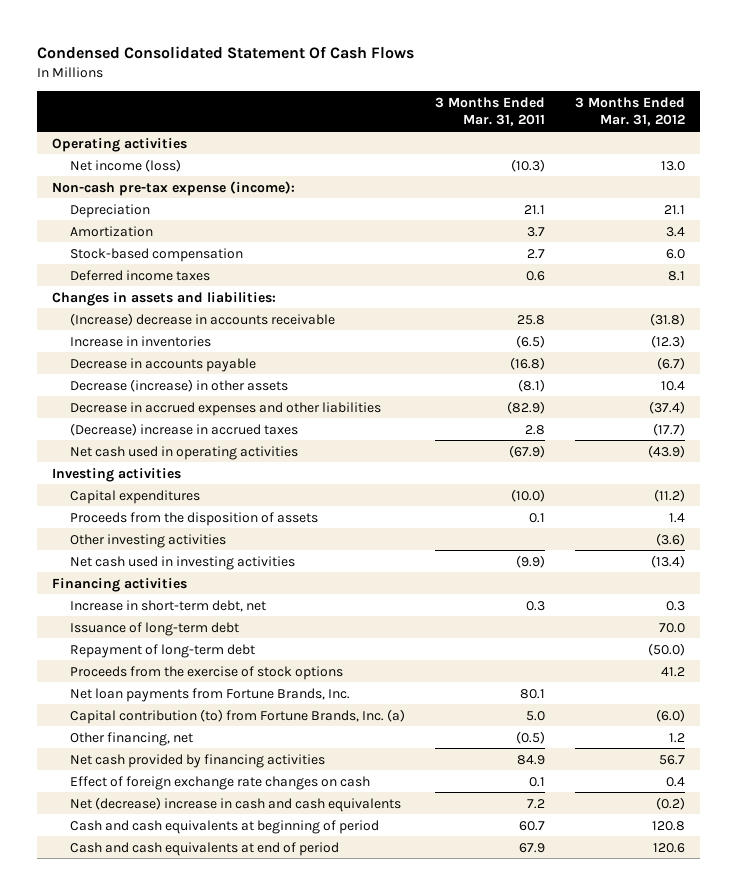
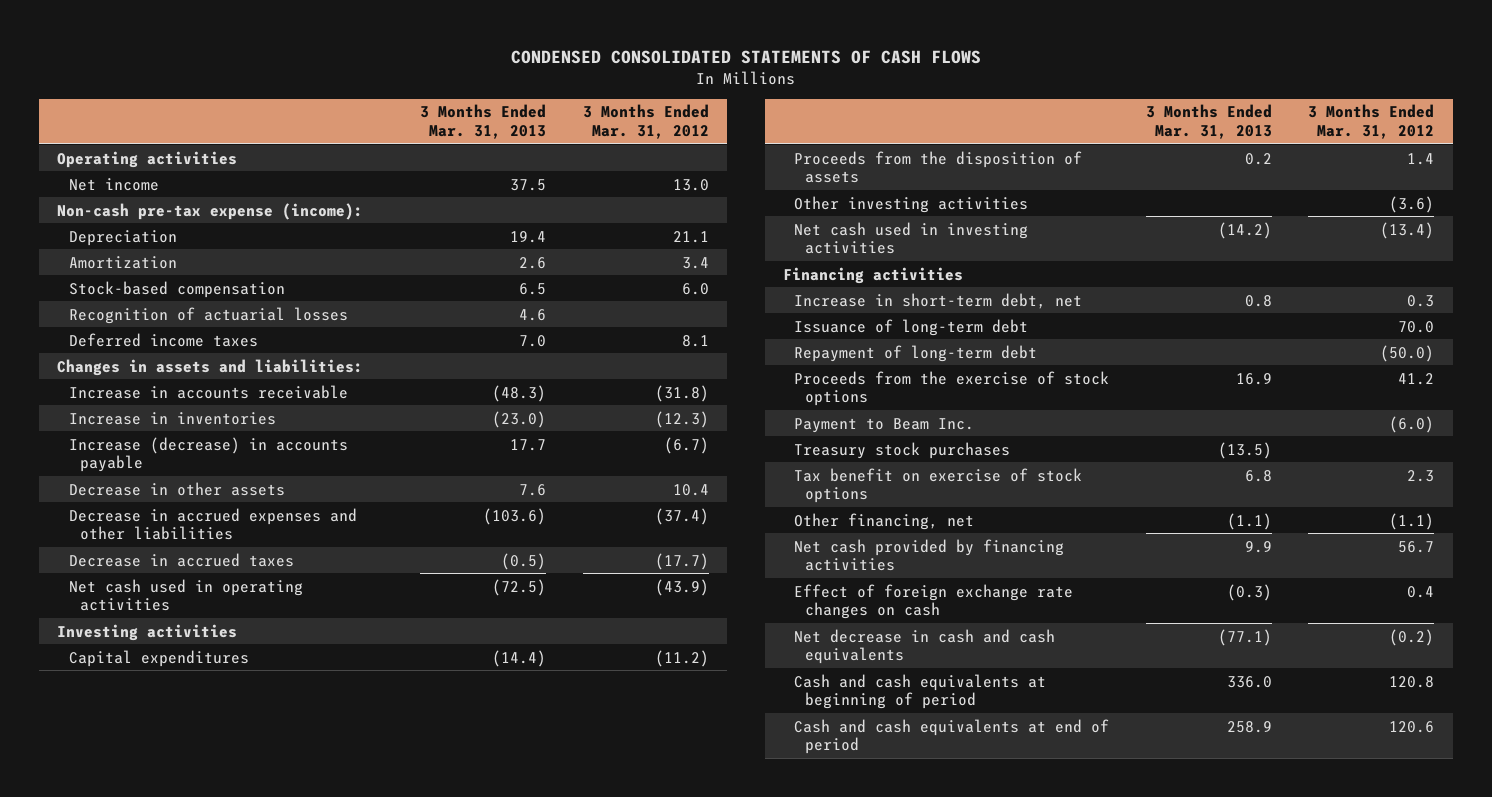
- Condensed Consolidated Statement Of Cash Flows
+ CONDENSED CONSOLIDATED STATEMENTS OF CASH FLOWS
- | 3 Months Ended Mar. 31, 2011 | 3 Months Ended Mar. 31, 2012
+ | 3 Months Ended Mar. 31, 2013 | 3 Months Ended Mar. 31, 2012
- Net income (loss) | (10.3) | 13.0
+ Net income | 37.5 | 13.0
+ Recognition of actuarial losses | 4.6 |
- (Increase) decrease in accounts receivable | 25.8 | (31.8)
+ Increase in accounts receivable | (48.3) | (31.8)
- Decrease in accounts payable | (16.8) | (6.7)
- Decrease (increase) in other assets | (8.1) | 10.4
+ Increase (decrease) in accounts payable | 17.7 | (6.7)
+ Decrease in other assets | 7.6 | 10.4
- (Decrease) increase in accrued taxes | 2.8 | (17.7)
+ Decrease in accrued taxes | (0.5) | (17.7)
- Net loan payments from Fortune Brands, Inc. | 80.1 |
- Capital contribution (to) from Fortune Brands, Inc. (a) | 5.0 | (6.0)
- Other financing, net | (0.5) | 1.2
+ Payment to Beam Inc. | | (6.0)
+ Treasury stock purchases | (13.5) |
+ Tax benefit on exercise of stock options | 6.8 | 2.3
+ Other financing, net | (1.1) | (1.1)
- Net (decrease) increase in cash and cash equivalents | 7.2 | (0.2)
+ Net decrease in cash and cash equivalents | (77.1) | (0.2)

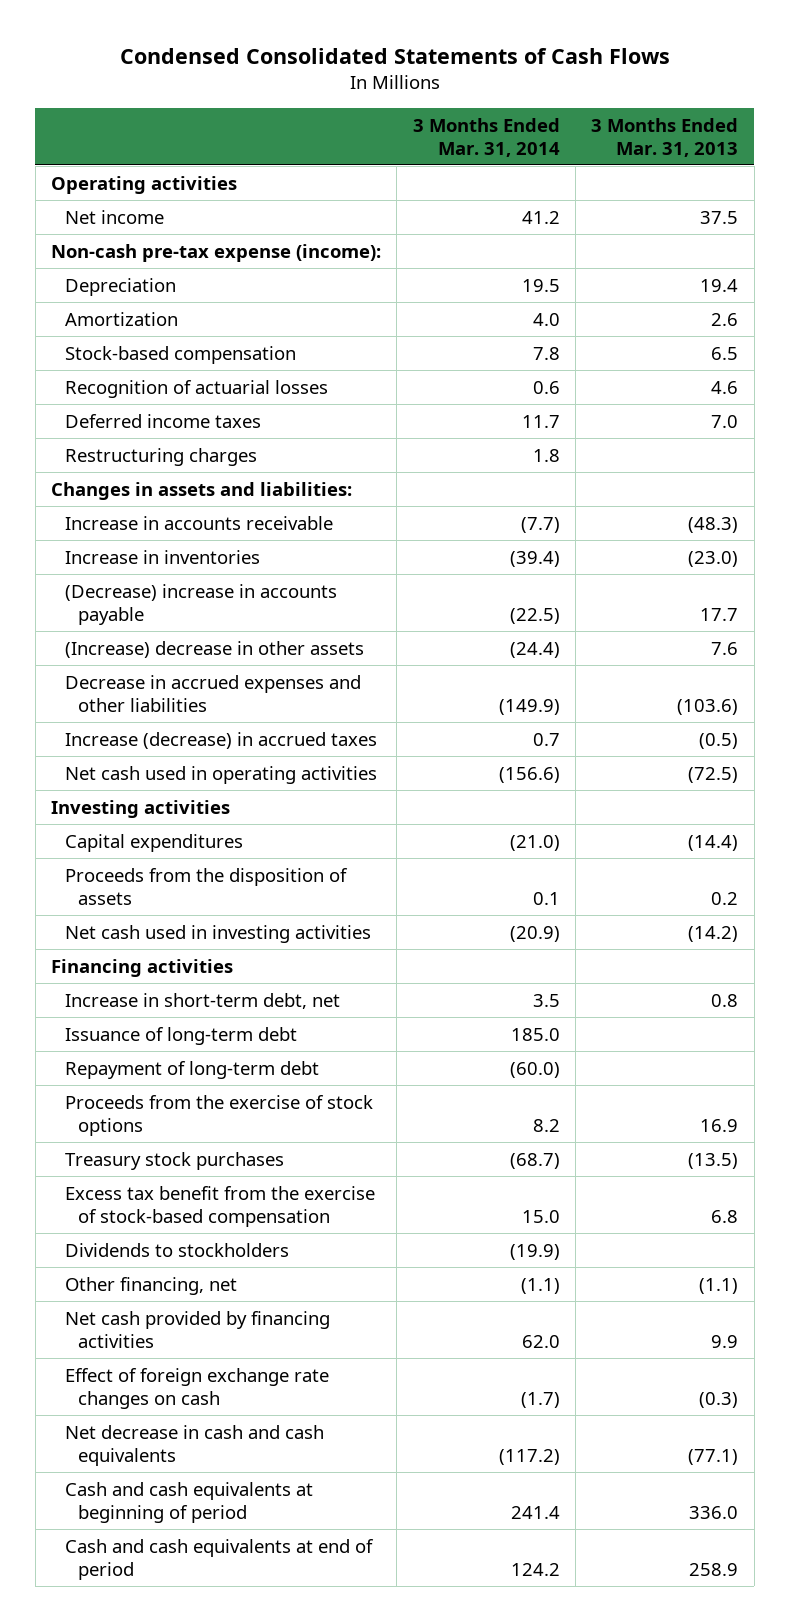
- CONDENSED CONSOLIDATED STATEMENTS OF CASH FLOWS
+ Condensed Consolidated Statements of Cash Flows
- | 3 Months Ended Mar. 31, 2013 | 3 Months Ended Mar. 31, 2012
+ | 3 Months Ended Mar. 31, 2014 | 3 Months Ended Mar. 31, 2013
+ Restructuring charges | 1.8 |
- Increase (decrease) in accounts payable | 17.7 | (6.7)
- Decrease in other assets | 7.6 | 10.4
+ (Decrease) increase in accounts payable | (22.5) | 17.7
+ (Increase) decrease in other assets | (24.4) | 7.6
- Decrease in accrued taxes | (0.5) | (17.7)
+ Increase (decrease) in accrued taxes | 0.7 | (0.5)
- Other investing activities | | (3.6)
- Payment to Beam Inc. | | (6.0)
- Tax benefit on exercise of stock options | 6.8 | 2.3
+ Excess tax benefit from the exercise of stock-based compensation | 15.0 | 6.8
+ Dividends to stockholders | (19.9) |

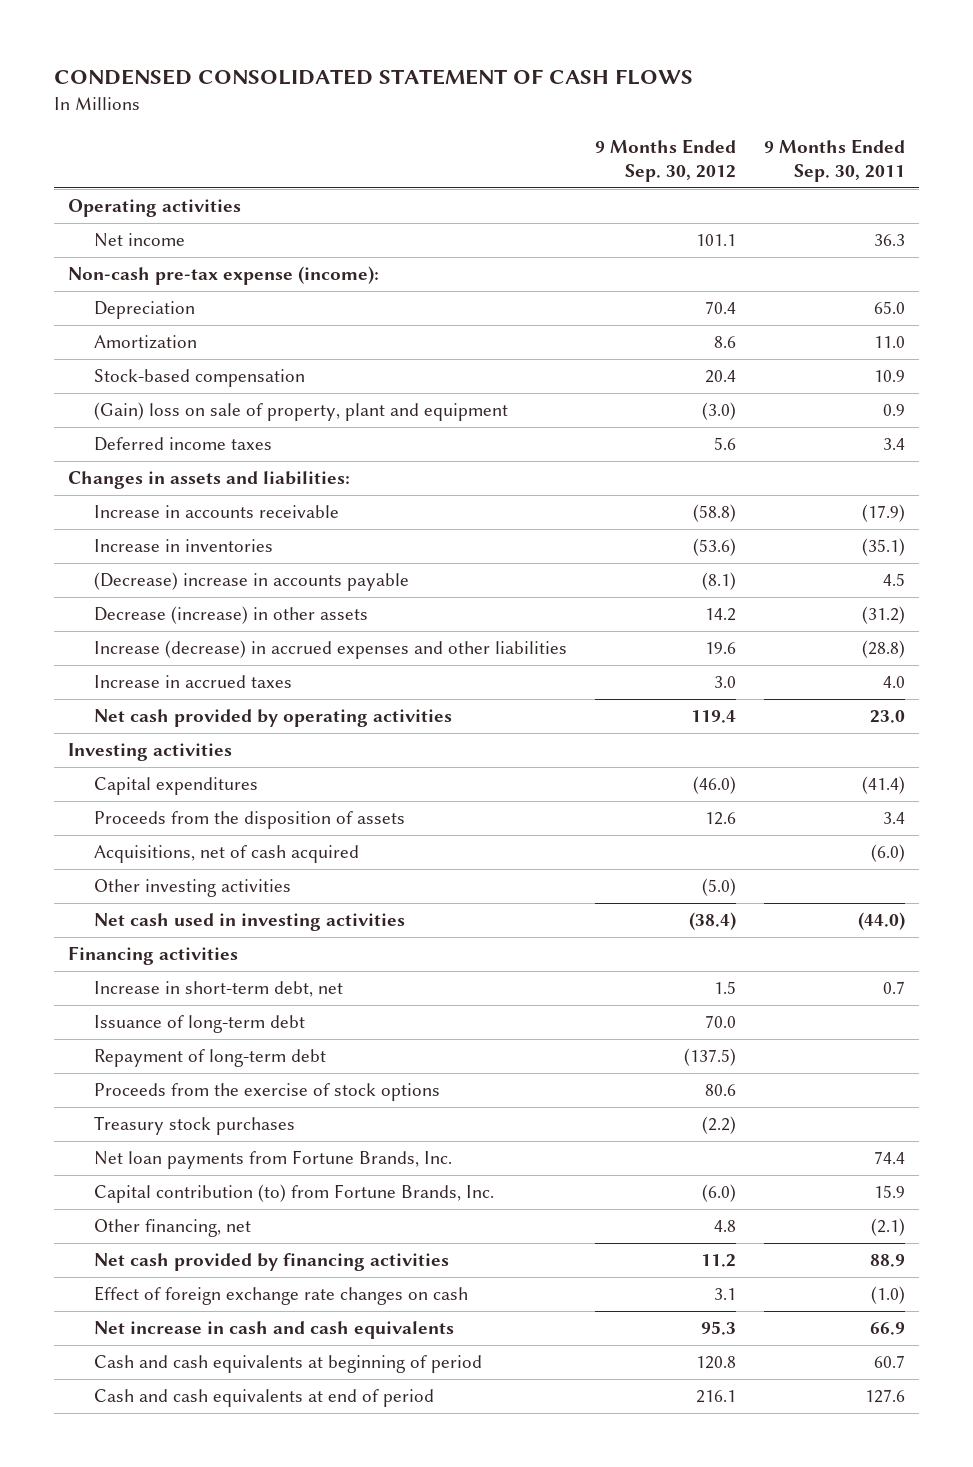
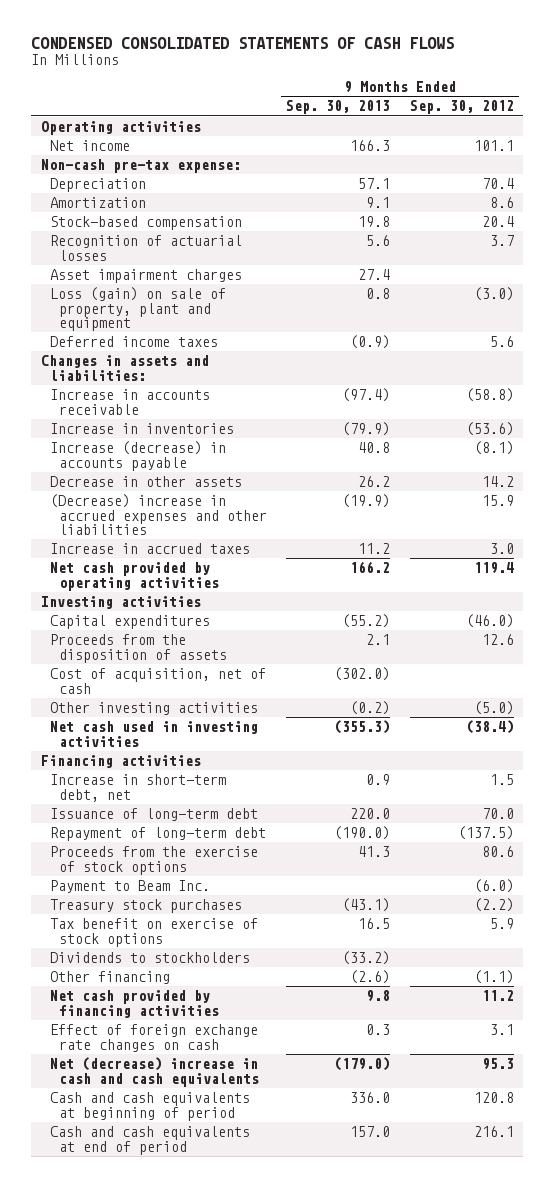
- CONDENSED CONSOLIDATED STATEMENT OF CASH FLOWS
+ CONDENSED CONSOLIDATED STATEMENTS OF CASH FLOWS
- | 9 Months Ended Sep. 30, 2012 | 9 Months Ended Sep. 30, 2011
+ | 9 Months Ended Sep. 30, 2013 | 9 Months Ended Sep. 30, 2012
- Non-cash pre-tax expense (income):
+ Non-cash pre-tax expense:
- (Gain) loss on sale of property, plant and equipment | (3.0) | 0.9
+ Recognition of actuarial losses | 5.6 | 3.7
+ Asset impairment charges | 27.4 |
+ Loss (gain) on sale of property, plant and equipment | 0.8 | (3.0)
- (Decrease) increase in accounts payable | (8.1) | 4.5
- Decrease (increase) in other assets | 14.2 | (31.2)
- Increase (decrease) in accrued expenses and other liabilities | 19.6 | (28.8)
+ Increase (decrease) in accounts payable | 40.8 | (8.1)
+ Decrease in other assets | 26.2 | 14.2
+ (Decrease) increase in accrued expenses and other liabilities | (19.9) | 15.9
- Acquisitions, net of cash acquired | | (6.0)
+ Cost of acquisition, net of cash | (302.0) |
+ Payment to Beam Inc. | | (6.0)
- Net loan payments from Fortune Brands, Inc. | | 74.4
- Capital contribution (to) from Fortune Brands, Inc. | (6.0) | 15.9
- Other financing, net | 4.8 | (2.1)
+ Tax benefit on exercise of stock options | 16.5 | 5.9
+ Dividends to stockholders | (33.2) |
+ Other financing | (2.6) | (1.1)
- Net increase in cash and cash equivalents | 95.3 | 66.9
+ Net (decrease) increase in cash and cash equivalents | (179.0) | 95.3

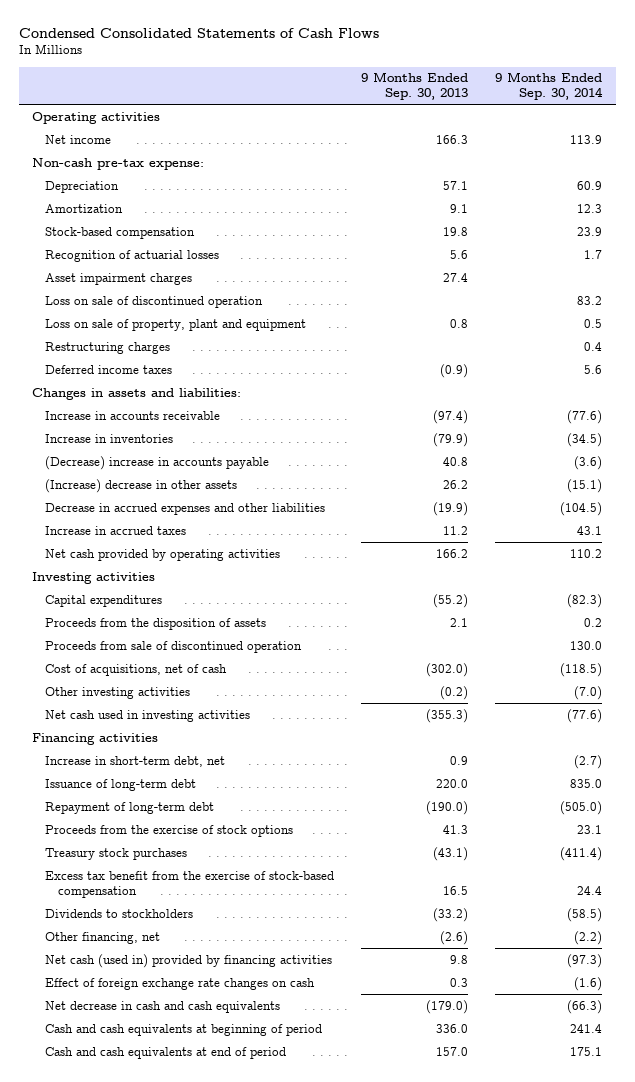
- CONDENSED CONSOLIDATED STATEMENTS OF CASH FLOWS
+ Condensed Consolidated Statements of Cash Flows
- | 9 Months Ended Sep. 30, 2013 | 9 Months Ended Sep. 30, 2012
+ | 9 Months Ended Sep. 30, 2013 | 9 Months Ended Sep. 30, 2014
- Loss (gain) on sale of property, plant and equipment | 0.8 | (3.0)
+ Loss on sale of discontinued operation | | 83.2
+ Loss on sale of property, plant and equipment | 0.8 | 0.5
+ Restructuring charges | | 0.4
- Increase (decrease) in accounts payable | 40.8 | (8.1)
- Decrease in other assets | 26.2 | 14.2
- (Decrease) increase in accrued expenses and other liabilities | (19.9) | 15.9
+ (Decrease) increase in accounts payable | 40.8 | (3.6)
+ (Increase) decrease in other assets | 26.2 | (15.1)
+ Decrease in accrued expenses and other liabilities | (19.9) | (104.5)
- Cost of acquisition, net of cash | (302.0) |
+ Proceeds from sale of discontinued operation | | 130.0
+ Cost of acquisitions, net of cash | (302.0) | (118.5)
- Payment to Beam Inc. | | (6.0)
- Tax benefit on exercise of stock options | 16.5 | 5.9
+ Excess tax benefit from the exercise of stock-based compensation | 16.5 | 24.4
- Other financing | (2.6) | (1.1)
- Net cash provided by financing activities | 9.8 | 11.2
+ Other financing, net | (2.6) | (2.2)
+ Net cash (used in) provided by financing activities | 9.8 | (97.3)
- Net (decrease) increase in cash and cash equivalents | (179.0) | 95.3
+ Net decrease in cash and cash equivalents | (179.0) | (66.3)

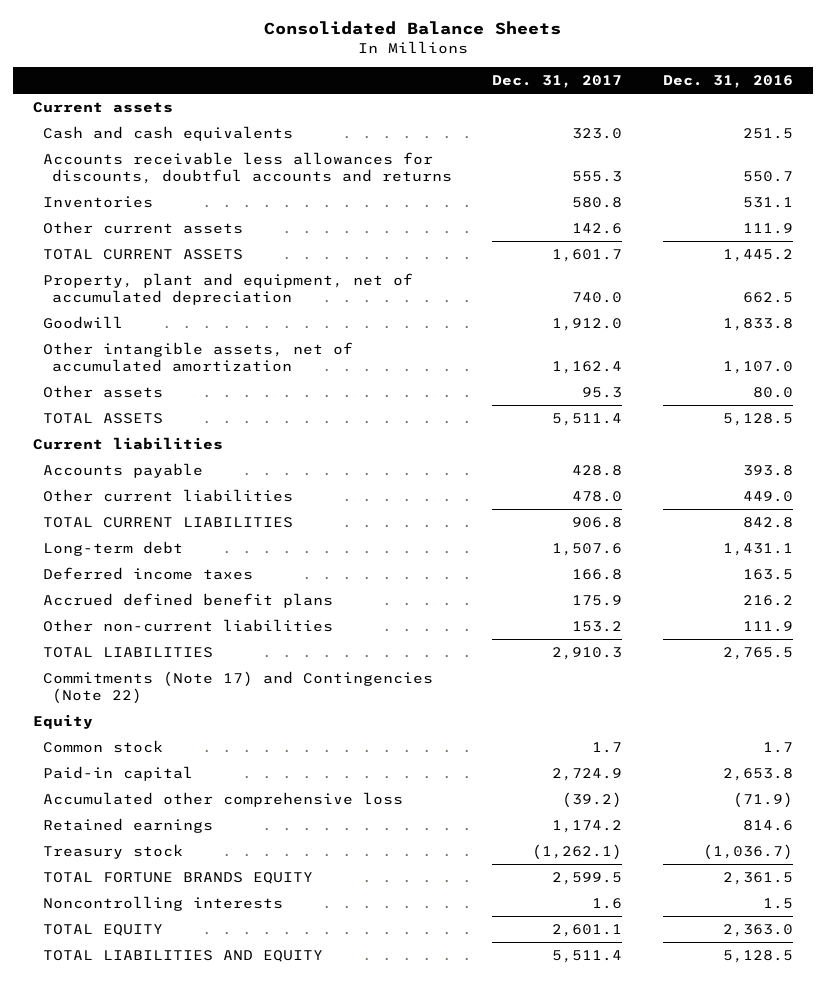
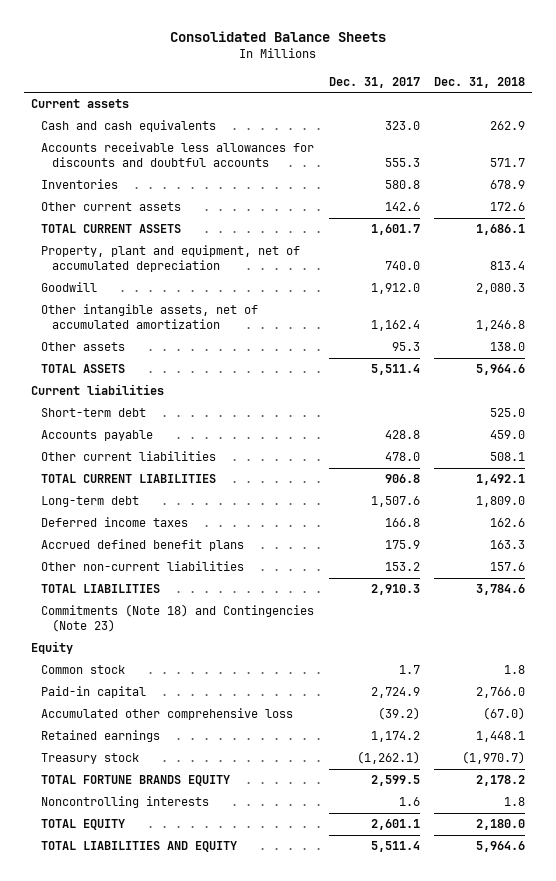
- | Dec. 31, 2017 | Dec. 31, 2016
+ | Dec. 31, 2017 | Dec. 31, 2018
- Accounts receivable less allowances for discounts, doubtful accounts and returns | 555.3 | 550.7
+ Accounts receivable less allowances for discounts and doubtful accounts | 555.3 | 571.7
+ Short-term debt | | 525.0
- Commitments (Note 17) and Contingencies (Note 22)
+ Commitments (Note 18) and Contingencies (Note 23)

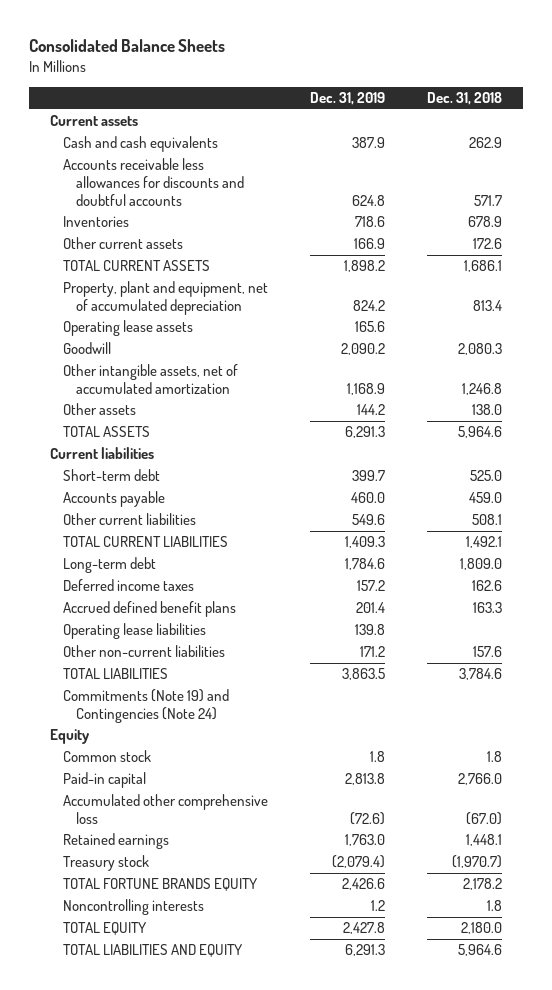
- | Dec. 31, 2017 | Dec. 31, 2018
+ | Dec. 31, 2019 | Dec. 31, 2018
+ Operating lease assets | 165.6 |
+ Operating lease liabilities | 139.8 |
- Commitments (Note 18) and Contingencies (Note 23)
+ Commitments (Note 19) and Contingencies (Note 24)

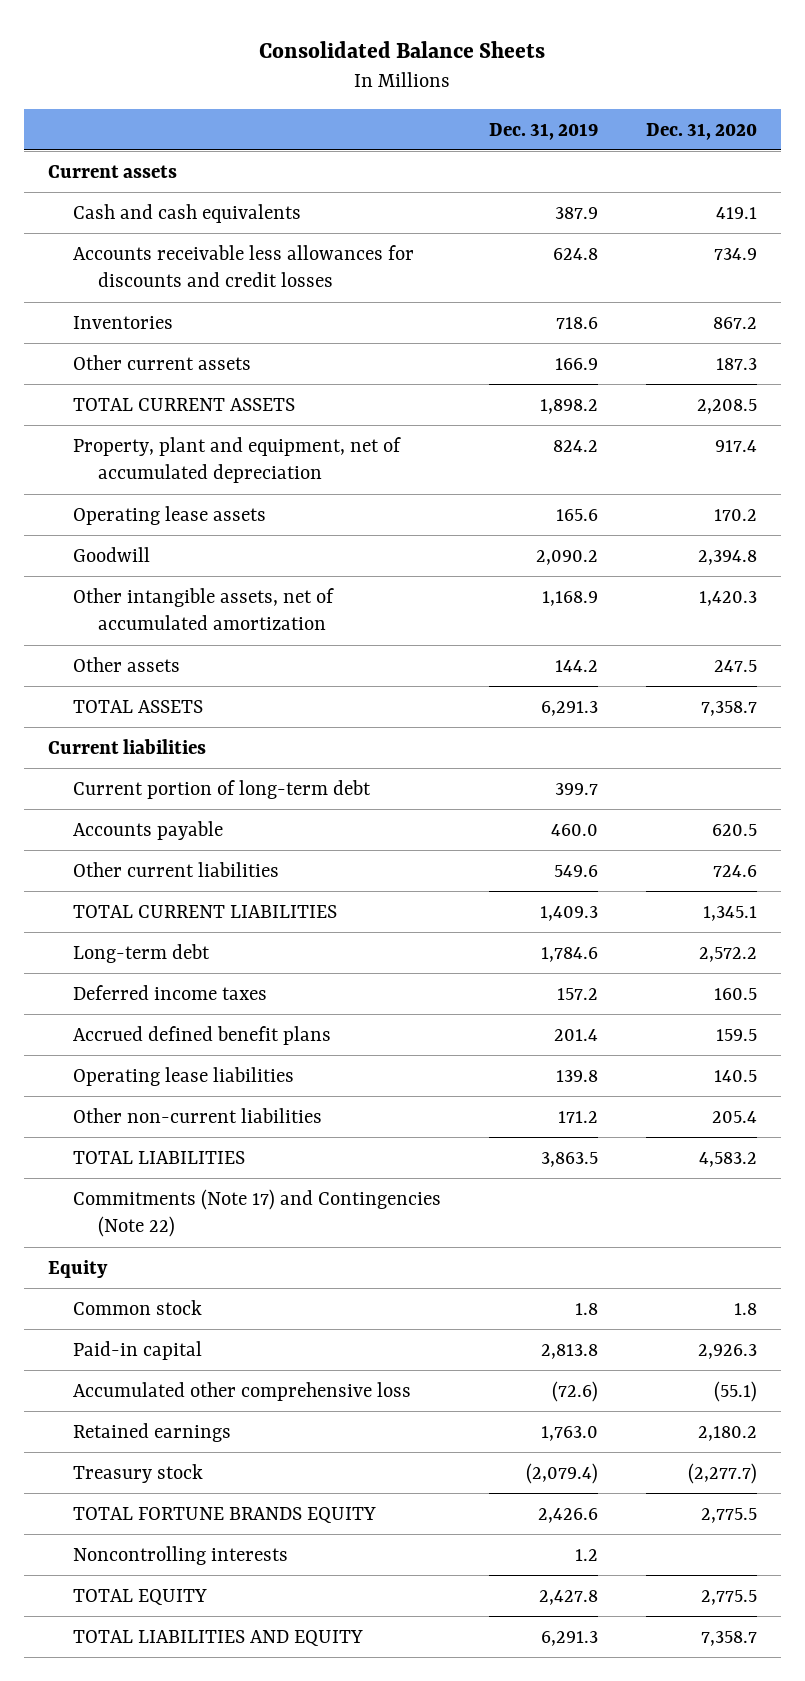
- | Dec. 31, 2019 | Dec. 31, 2018
+ | Dec. 31, 2019 | Dec. 31, 2020
- Accounts receivable less allowances for discounts and doubtful accounts | 624.8 | 571.7
+ Accounts receivable less allowances for discounts and credit losses | 624.8 | 734.9
- Short-term debt | 399.7 | 525.0
+ Current portion of long-term debt | 399.7 |
- Commitments (Note 19) and Contingencies (Note 24)
+ Commitments (Note 17) and Contingencies (Note 22)

